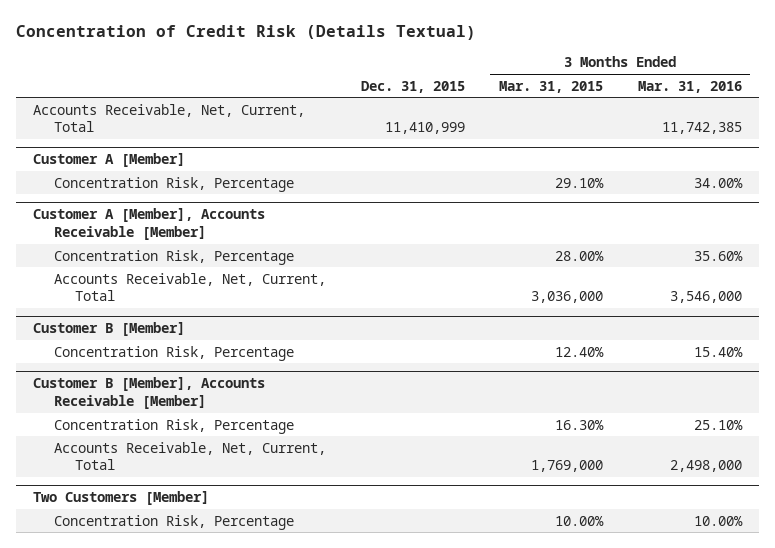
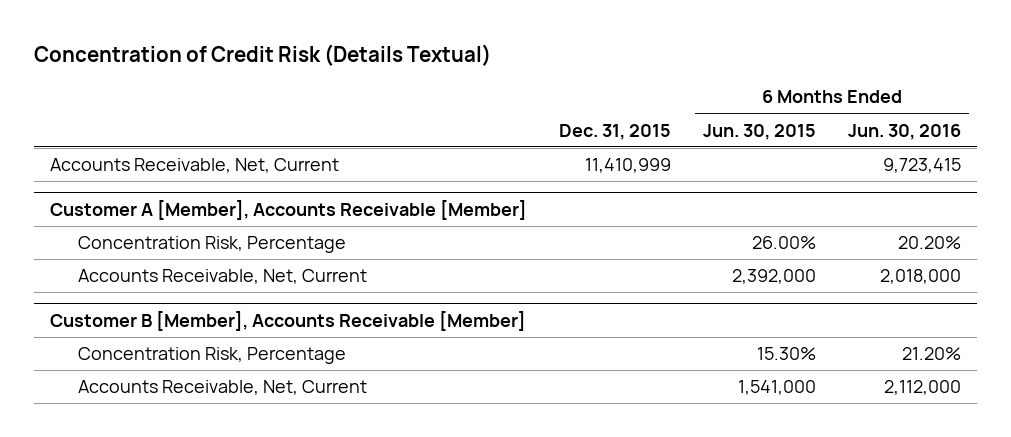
- | Dec. 31, 2015 | 3 Months Ended Mar. 31, 2015 | 3 Months Ended Mar. 31, 2016
+ | Dec. 31, 2015 | 6 Months Ended Jun. 30, 2015 | 6 Months Ended Jun. 30, 2016
- Accounts Receivable, Net, Current, Total | 11,410,999 | | 11,742,385
- Customer A [Member]
- Concentration Risk, Percentage | | 29.10% | 34.00%
+ Accounts Receivable, Net, Current | 11,410,999 | | 9,723,415
@ Customer A [Member], Accounts Receivable [Member]
- Accounts Receivable, Net, Current, Total | | 3,036,000 | 3,546,000
- Customer B [Member]
- Concentration Risk, Percentage | | 12.40% | 15.40%
@ Customer A [Member], Accounts Receivable [Member]
+ Accounts Receivable, Net, Current | | 2,392,000 | 2,018,000
@ Customer B [Member], Accounts Receivable [Member]
- Accounts Receivable, Net, Current, Total | | 1,769,000 | 2,498,000
- Two Customers [Member]
- Concentration Risk, Percentage | | 10.00% | 10.00%
@ Customer B [Member], Accounts Receivable [Member]
+ Accounts Receivable, Net, Current | | 1,541,000 | 2,112,000

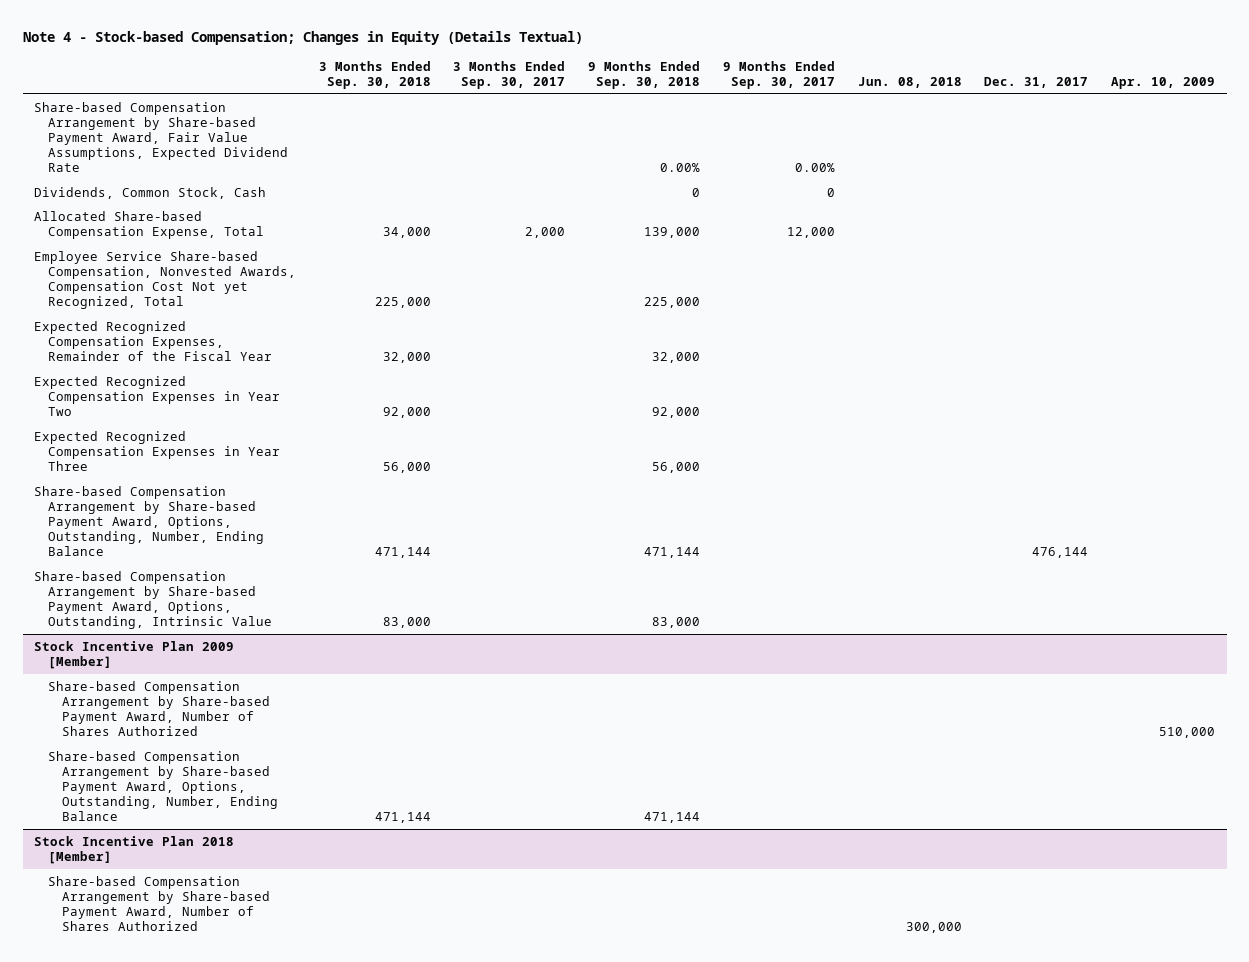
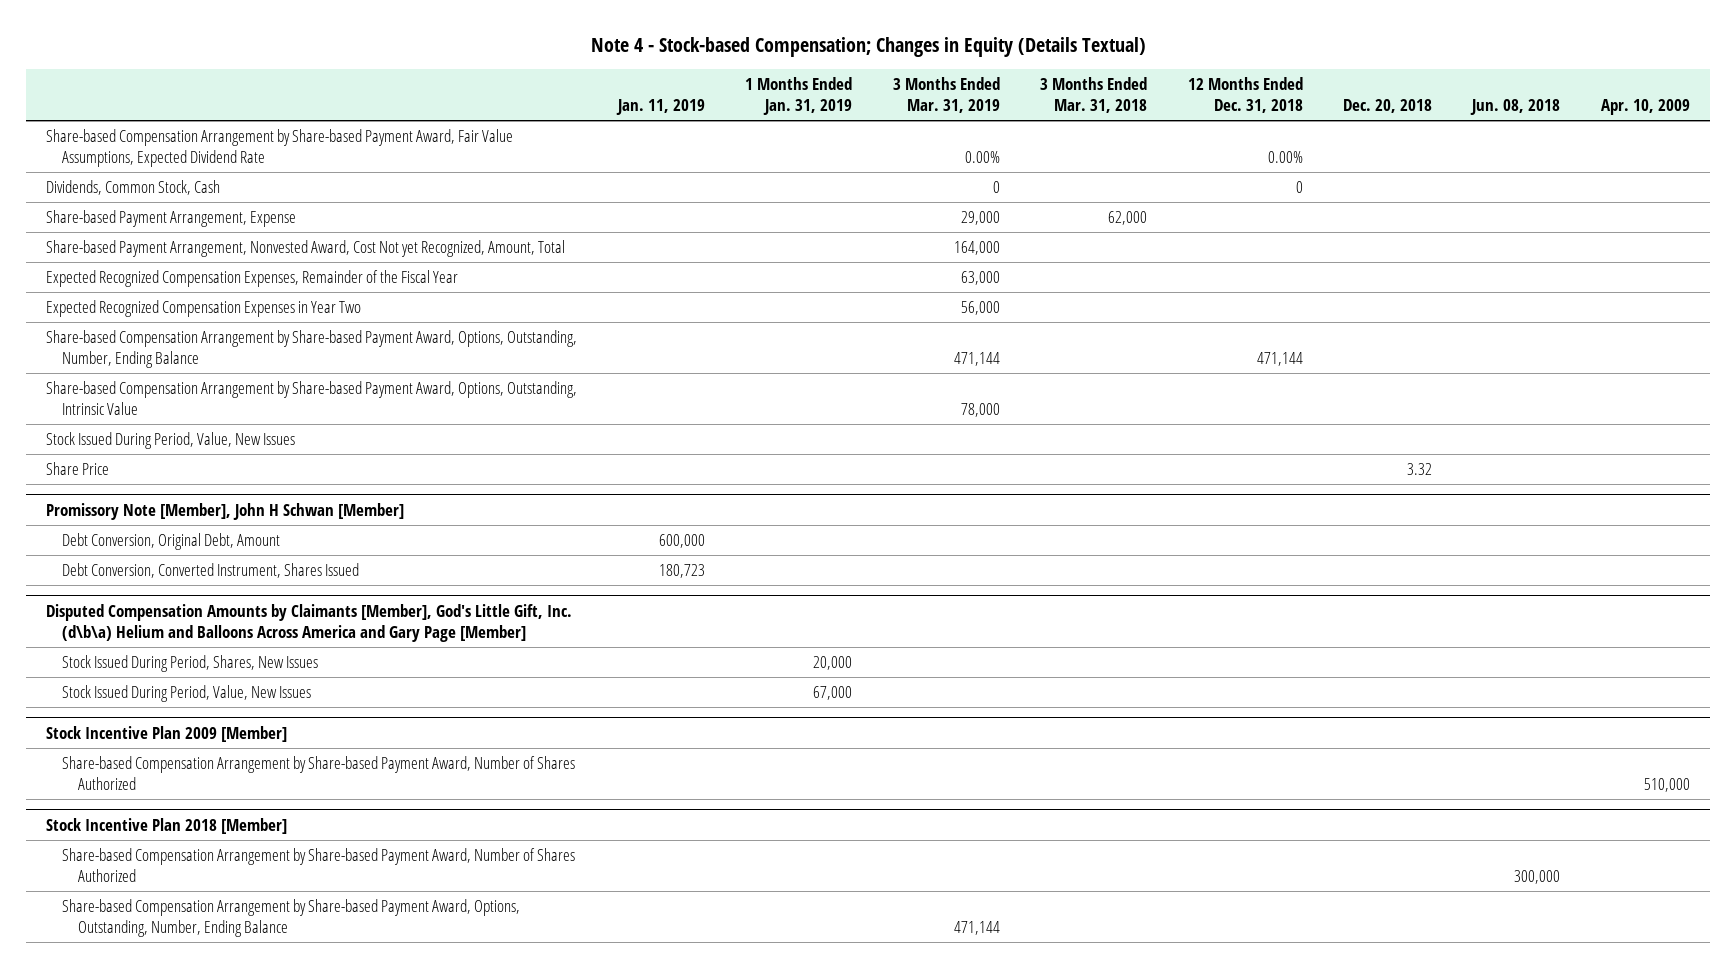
- | 3 Months Ended Sep. 30, 2018 | 3 Months Ended Sep. 30, 2017 | 9 Months Ended Sep. 30, 2018 | 9 Months Ended Sep. 30, 2017 | Jun. 08, 2018 | Dec. 31, 2017 | Apr. 10, 2009
+ | Jan. 11, 2019 | 1 Months Ended Jan. 31, 2019 | 3 Months Ended Mar. 31, 2019 | 3 Months Ended Mar. 31, 2018 | 12 Months Ended Dec. 31, 2018 | Dec. 20, 2018 | Jun. 08, 2018 | Apr. 10, 2009
- Allocated Share-based Compensation Expense, Total | 34,000 | 2,000 | 139,000 | 12,000 | | |
- Employee Service Share-based Compensation, Nonvested Awards, Compensation Cost Not yet Recognized, Total | 225,000 | | 225,000 | | | |
+ Share-based Payment Arrangement, Expense | | | 29,000 | 62,000 | | | |
+ Share-based Payment Arrangement, Nonvested Award, Cost Not yet Recognized, Amount, Total | | | 164,000 | | | | |
- Expected Recognized Compensation Expenses in Year Three | 56,000 | | 56,000 | | | |
+ Stock Issued During Period, Value, New Issues
+ Share Price | | | | | | 3.32 | |
+ Promissory Note [Member], John H Schwan [Member]
+ Debt Conversion, Original Debt, Amount | 600,000 | | | | | | |
+ Debt Conversion, Converted Instrument, Shares Issued | 180,723 | | | | | | |
+ Disputed Compensation Amounts by Claimants [Member], God's Little Gift, Inc. (d\b\a) Helium and Balloons Across America and Gary Page [Member]
+ Stock Issued During Period, Shares, New Issues | | 20,000 | | | | | |
+ Stock Issued During Period, Value, New Issues | | 67,000 | | | | | |
@ Stock Incentive Plan 2009 [Member]
- Share-based Compensation Arrangement by Share-based Payment Award, Options, Outstanding, Number, Ending Balance | 471,144 | | 471,144 | | | |
@ Stock Incentive Plan 2018 [Member]
+ Share-based Compensation Arrangement by Share-based Payment Award, Options, Outstanding, Number, Ending Balance | | | 471,144 | | | | |

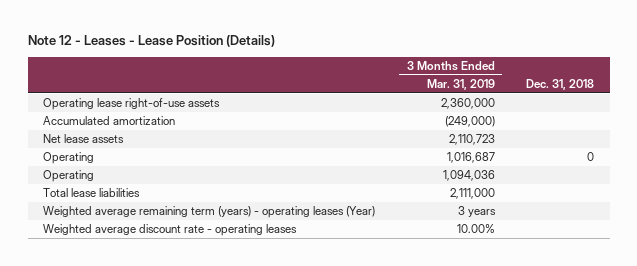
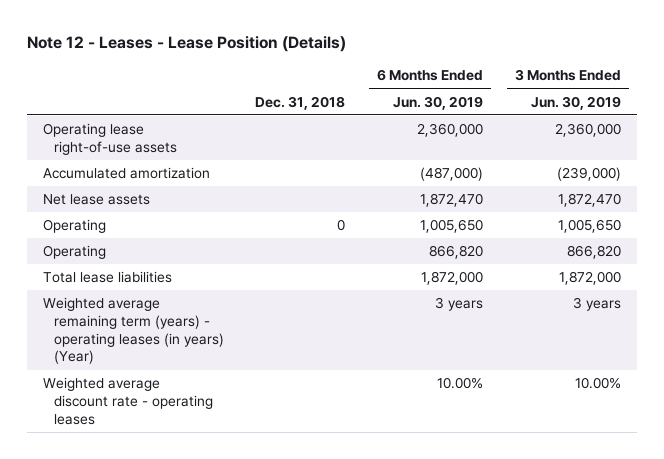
- | 3 Months Ended Mar. 31, 2019 | Dec. 31, 2018
+ | Dec. 31, 2018 | 6 Months Ended Jun. 30, 2019 | 3 Months Ended Jun. 30, 2019
- Weighted average remaining term (years) - operating leases (Year) | 3 years |
+ Weighted average remaining term (years) - operating leases (in years) (Year) | | 3 years | 3 years

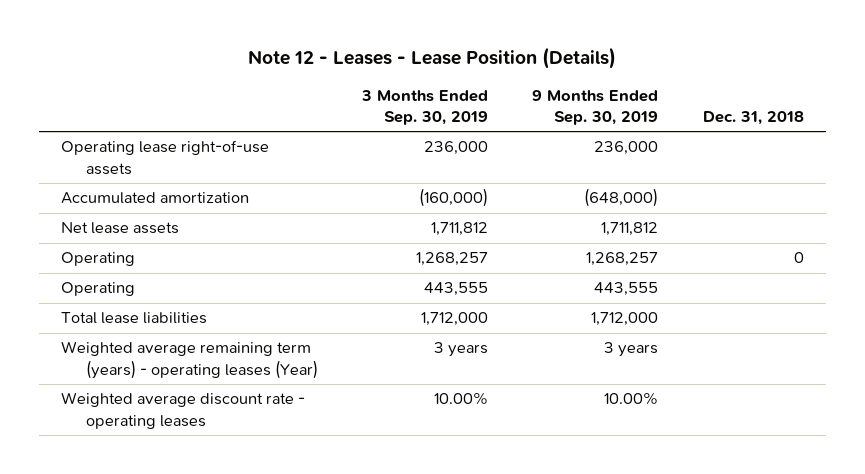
- | Dec. 31, 2018 | 6 Months Ended Jun. 30, 2019 | 3 Months Ended Jun. 30, 2019
+ | 3 Months Ended Sep. 30, 2019 | 9 Months Ended Sep. 30, 2019 | Dec. 31, 2018
- Weighted average remaining term (years) - operating leases (in years) (Year) | | 3 years | 3 years
+ Weighted average remaining term (years) - operating leases (Year) | 3 years | 3 years |

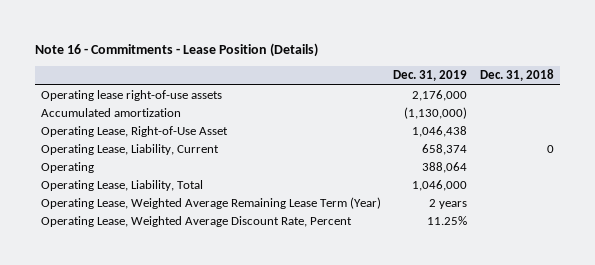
- Note 12 - Leases - Lease Position (Details)
+ Note 16 - Commitments - Lease Position (Details)
- | 3 Months Ended Sep. 30, 2019 | 9 Months Ended Sep. 30, 2019 | Dec. 31, 2018
+ | Dec. 31, 2019 | Dec. 31, 2018
- Net lease assets | 1,711,812 | 1,711,812 |
- Operating | 1,268,257 | 1,268,257 | 0
+ Operating Lease, Right-of-Use Asset | 1,046,438 |
+ Operating Lease, Liability, Current | 658,374 | 0
- Total lease liabilities | 1,712,000 | 1,712,000 |
- Weighted average remaining term (years) - operating leases (Year) | 3 years | 3 years |
- Weighted average discount rate - operating leases | 10.00% | 10.00% |
+ Operating Lease, Liability, Total | 1,046,000 |
+ Operating Lease, Weighted Average Remaining Lease Term (Year) | 2 years |
+ Operating Lease, Weighted Average Discount Rate, Percent | 11.25% |

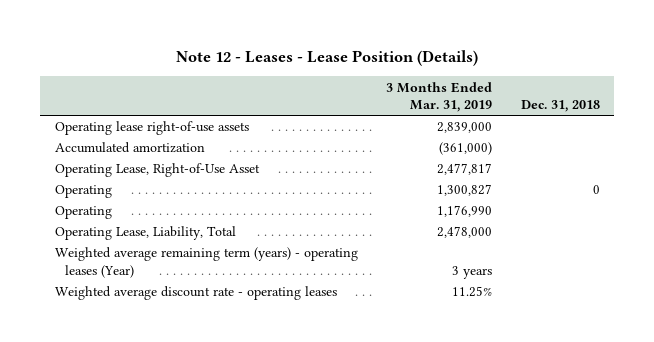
- Note 16 - Commitments - Lease Position (Details)
+ Note 12 - Leases - Lease Position (Details)
- | Dec. 31, 2019 | Dec. 31, 2018
+ | 3 Months Ended Mar. 31, 2019 | Dec. 31, 2018
- Operating Lease, Liability, Current | 658,374 | 0
+ Operating | 1,300,827 | 0
- Operating Lease, Weighted Average Remaining Lease Term (Year) | 2 years |
- Operating Lease, Weighted Average Discount Rate, Percent | 11.25% |
+ Weighted average remaining term (years) - operating leases (Year) | 3 years |
+ Weighted average discount rate - operating leases | 11.25% |

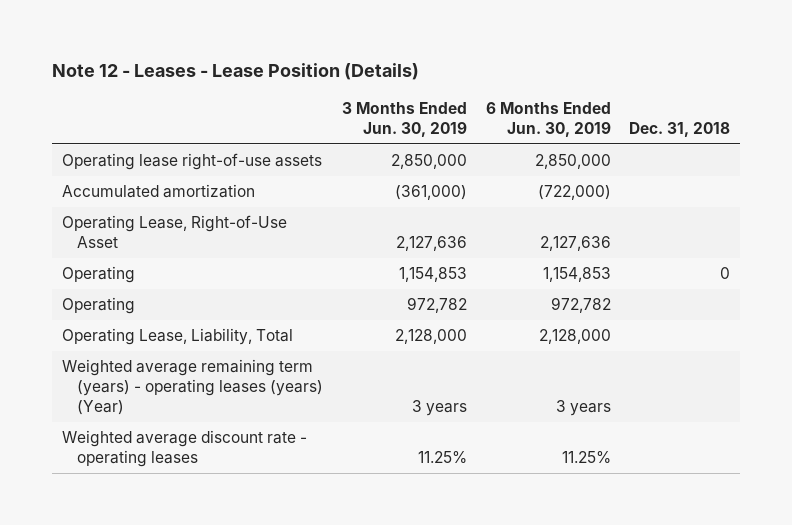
- | 3 Months Ended Mar. 31, 2019 | Dec. 31, 2018
+ | 3 Months Ended Jun. 30, 2019 | 6 Months Ended Jun. 30, 2019 | Dec. 31, 2018
- Weighted average remaining term (years) - operating leases (Year) | 3 years |
+ Weighted average remaining term (years) - operating leases (years) (Year) | 3 years | 3 years |

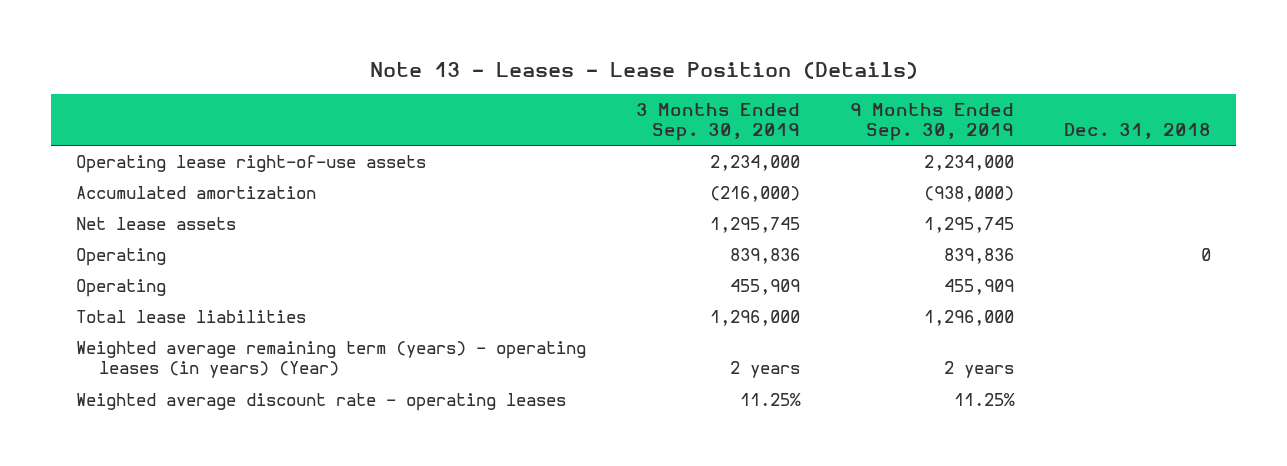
- Note 12 - Leases - Lease Position (Details)
+ Note 13 - Leases - Lease Position (Details)
- | 3 Months Ended Jun. 30, 2019 | 6 Months Ended Jun. 30, 2019 | Dec. 31, 2018
+ | 3 Months Ended Sep. 30, 2019 | 9 Months Ended Sep. 30, 2019 | Dec. 31, 2018
- Operating Lease, Right-of-Use Asset | 2,127,636 | 2,127,636 |
+ Net lease assets | 1,295,745 | 1,295,745 |
- Operating Lease, Liability, Total | 2,128,000 | 2,128,000 |
- Weighted average remaining term (years) - operating leases (years) (Year) | 3 years | 3 years |
+ Total lease liabilities | 1,296,000 | 1,296,000 |
+ Weighted average remaining term (years) - operating leases (in years) (Year) | 2 years | 2 years |

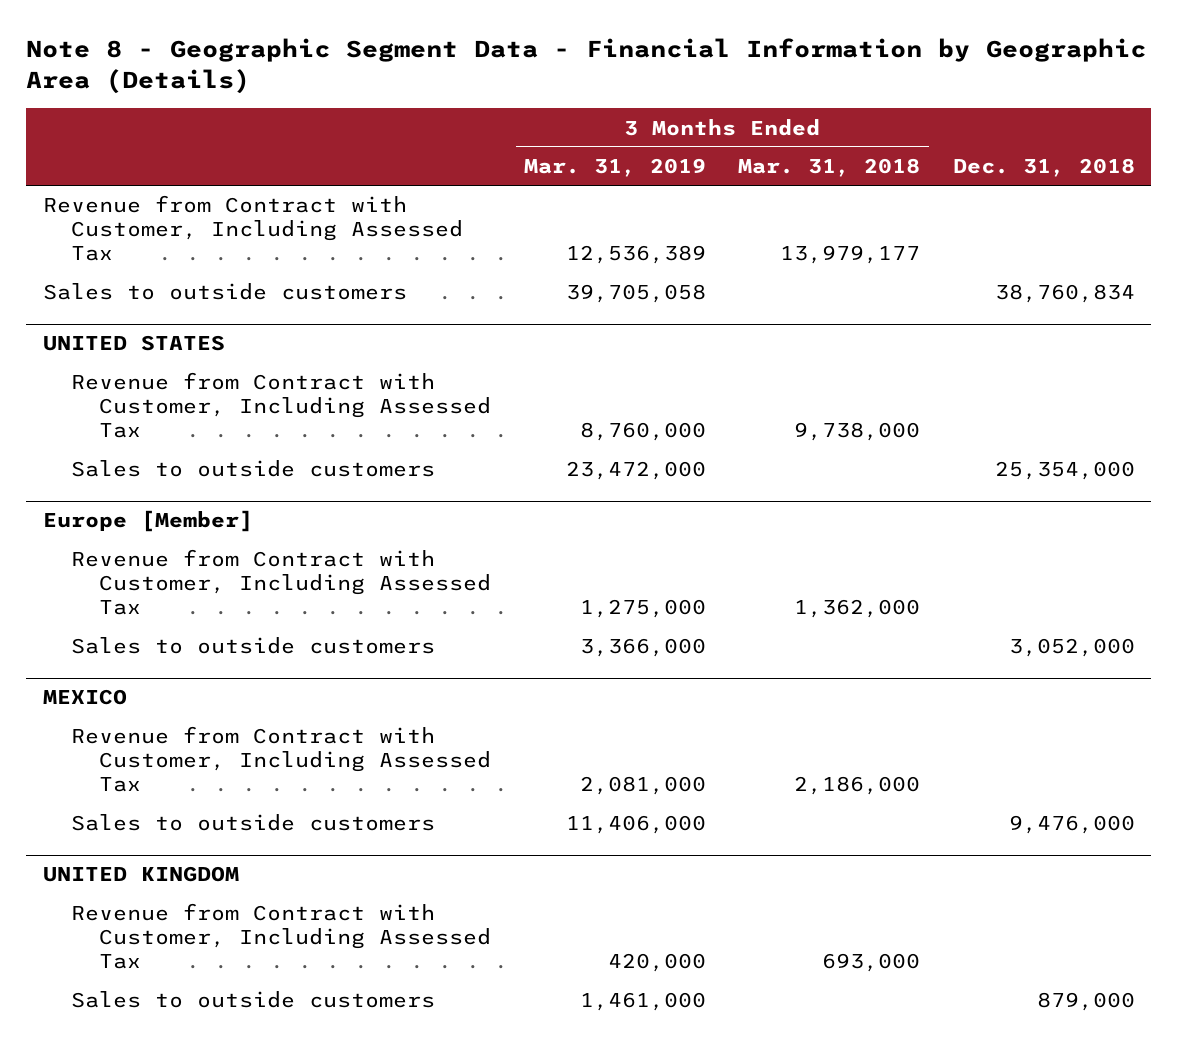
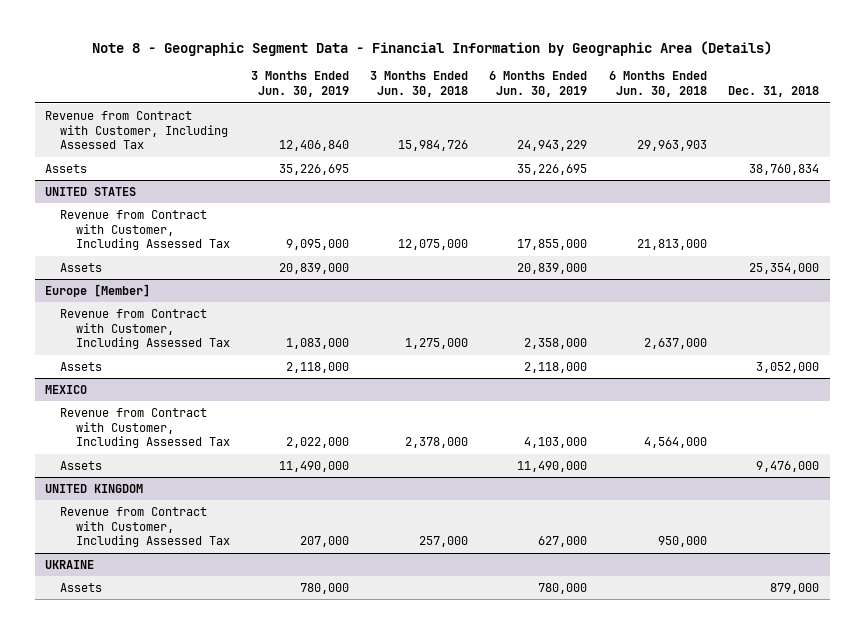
- | 3 Months Ended Mar. 31, 2019 | 3 Months Ended Mar. 31, 2018 | Dec. 31, 2018
+ | 3 Months Ended Jun. 30, 2019 | 3 Months Ended Jun. 30, 2018 | 6 Months Ended Jun. 30, 2019 | 6 Months Ended Jun. 30, 2018 | Dec. 31, 2018
- Sales to outside customers | 39,705,058 | | 38,760,834
+ Assets | 35,226,695 | | 35,226,695 | | 38,760,834
@ UNITED STATES
- Sales to outside customers | 23,472,000 | | 25,354,000
+ Assets | 20,839,000 | | 20,839,000 | | 25,354,000
@ Europe [Member]
- Sales to outside customers | 3,366,000 | | 3,052,000
+ Assets | 2,118,000 | | 2,118,000 | | 3,052,000
@ MEXICO
- Sales to outside customers | 11,406,000 | | 9,476,000
+ Assets | 11,490,000 | | 11,490,000 | | 9,476,000
@ UNITED KINGDOM
- Sales to outside customers | 1,461,000 | | 879,000
+ UKRAINE
+ Assets | 780,000 | | 780,000 | | 879,000

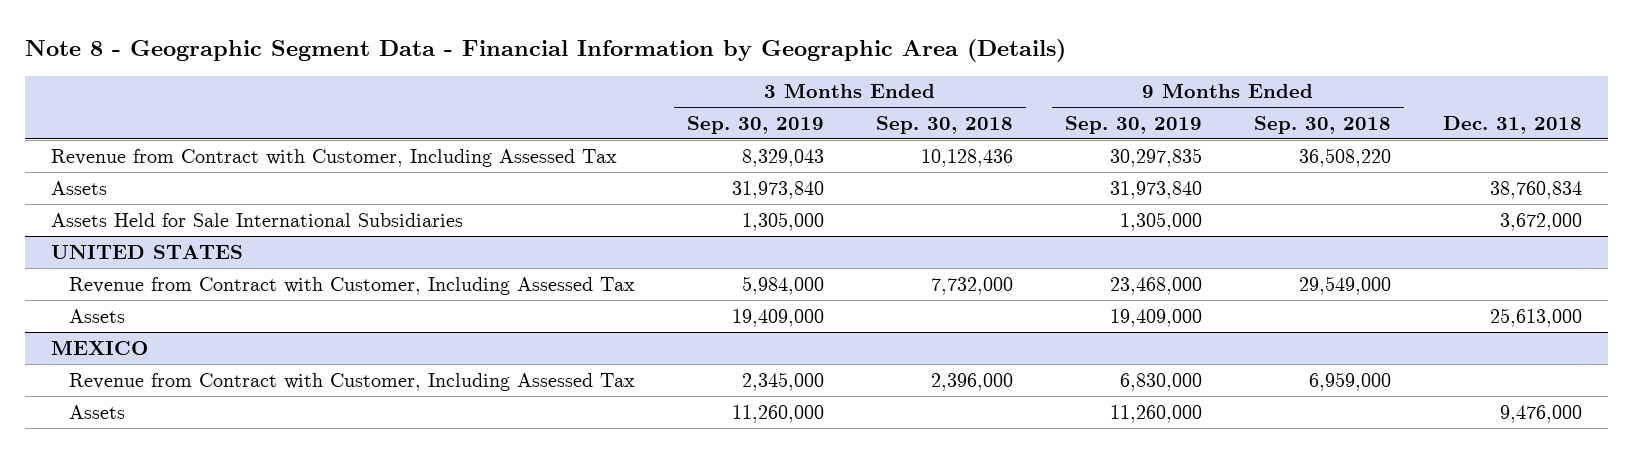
- | 3 Months Ended Jun. 30, 2019 | 3 Months Ended Jun. 30, 2018 | 6 Months Ended Jun. 30, 2019 | 6 Months Ended Jun. 30, 2018 | Dec. 31, 2018
+ | 3 Months Ended Sep. 30, 2019 | 3 Months Ended Sep. 30, 2018 | 9 Months Ended Sep. 30, 2019 | 9 Months Ended Sep. 30, 2018 | Dec. 31, 2018
+ Assets Held for Sale International Subsidiaries | 1,305,000 | | 1,305,000 | | 3,672,000
@ UNITED STATES
- Assets | 20,839,000 | | 20,839,000 | | 25,354,000
- Europe [Member]
- Revenue from Contract with Customer, Including Assessed Tax | 1,083,000 | 1,275,000 | 2,358,000 | 2,637,000 |
- Assets | 2,118,000 | | 2,118,000 | | 3,052,000
@ UNITED STATES
+ Assets | 19,409,000 | | 19,409,000 | | 25,613,000
- UNITED KINGDOM
- Revenue from Contract with Customer, Including Assessed Tax | 207,000 | 257,000 | 627,000 | 950,000 |
- UKRAINE
- Assets | 780,000 | | 780,000 | | 879,000

